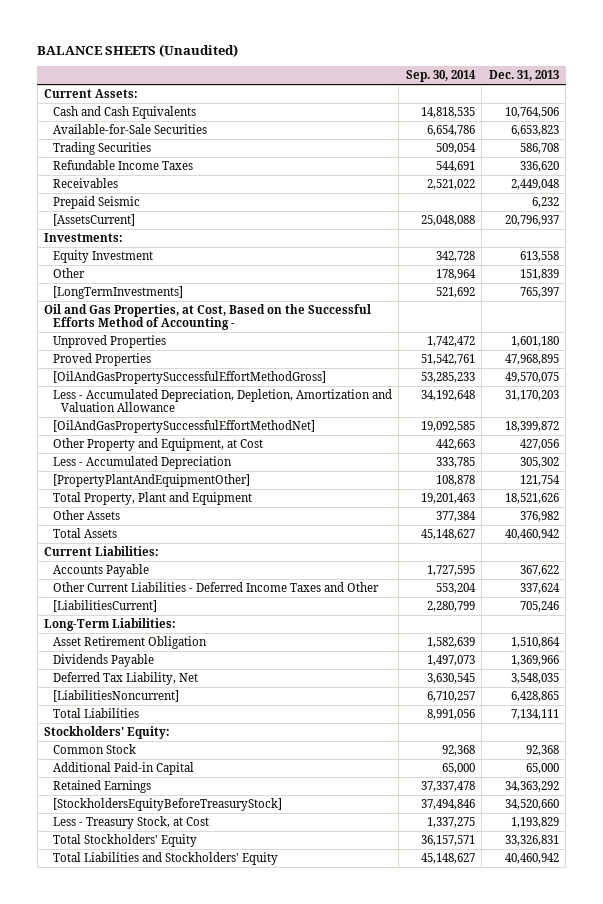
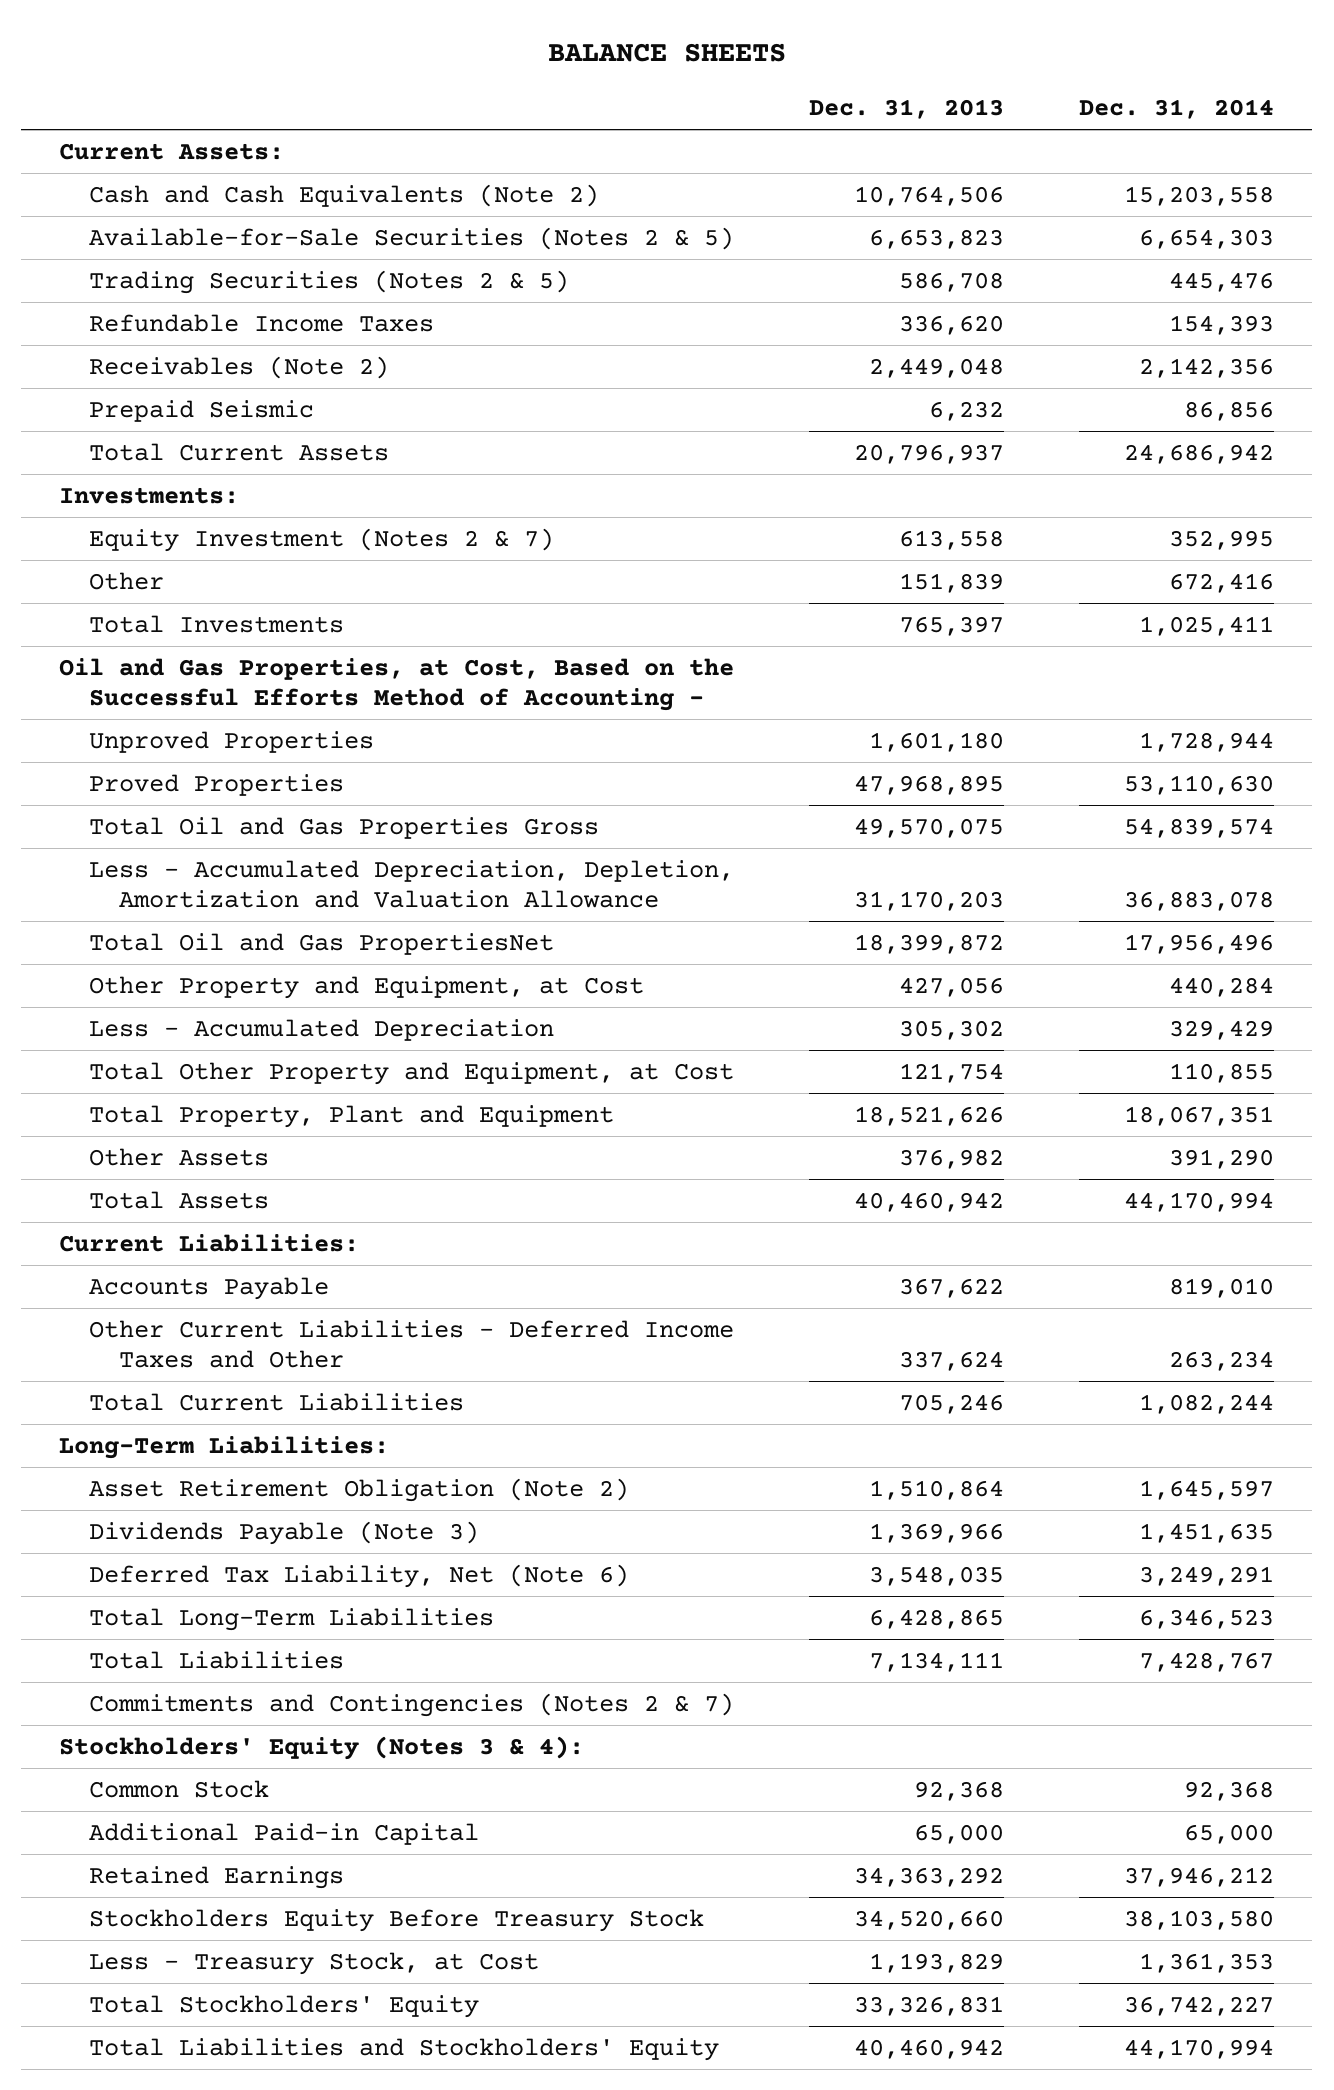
- BALANCE SHEETS (Unaudited)
+ BALANCE SHEETS
- | Sep. 30, 2014 | Dec. 31, 2013
+ | Dec. 31, 2013 | Dec. 31, 2014
- Cash and Cash Equivalents | 14,818,535 | 10,764,506
- Available-for-Sale Securities | 6,654,786 | 6,653,823
- Trading Securities | 509,054 | 586,708
+ Cash and Cash Equivalents (Note 2) | 10,764,506 | 15,203,558
+ Available-for-Sale Securities (Notes 2 & 5) | 6,653,823 | 6,654,303
+ Trading Securities (Notes 2 & 5) | 586,708 | 445,476
- Receivables | 2,521,022 | 2,449,048
+ Receivables (Note 2) | 2,449,048 | 2,142,356
- [AssetsCurrent] | 25,048,088 | 20,796,937
+ Total Current Assets | 20,796,937 | 24,686,942
- Equity Investment | 342,728 | 613,558
+ Equity Investment (Notes 2 & 7) | 613,558 | 352,995
- [LongTermInvestments] | 521,692 | 765,397
+ Total Investments | 765,397 | 1,025,411
- [OilAndGasPropertySuccessfulEffortMethodGross] | 53,285,233 | 49,570,075
+ Total Oil and Gas Properties Gross | 49,570,075 | 54,839,574
- [OilAndGasPropertySuccessfulEffortMethodNet] | 19,092,585 | 18,399,872
+ Total Oil and Gas PropertiesNet | 18,399,872 | 17,956,496
- [PropertyPlantAndEquipmentOther] | 108,878 | 121,754
+ Total Other Property and Equipment, at Cost | 121,754 | 110,855
- [LiabilitiesCurrent] | 2,280,799 | 705,246
+ Total Current Liabilities | 705,246 | 1,082,244
- Asset Retirement Obligation | 1,582,639 | 1,510,864
- Dividends Payable | 1,497,073 | 1,369,966
- Deferred Tax Liability, Net | 3,630,545 | 3,548,035
- [LiabilitiesNoncurrent] | 6,710,257 | 6,428,865
+ Asset Retirement Obligation (Note 2) | 1,510,864 | 1,645,597
+ Dividends Payable (Note 3) | 1,369,966 | 1,451,635
+ Deferred Tax Liability, Net (Note 6) | 3,548,035 | 3,249,291
+ Total Long-Term Liabilities | 6,428,865 | 6,346,523
- Stockholders' Equity:
+ Commitments and Contingencies (Notes 2 & 7)
+ Stockholders' Equity (Notes 3 & 4):
- [StockholdersEquityBeforeTreasuryStock] | 37,494,846 | 34,520,660
+ Stockholders Equity Before Treasury Stock | 34,520,660 | 38,103,580

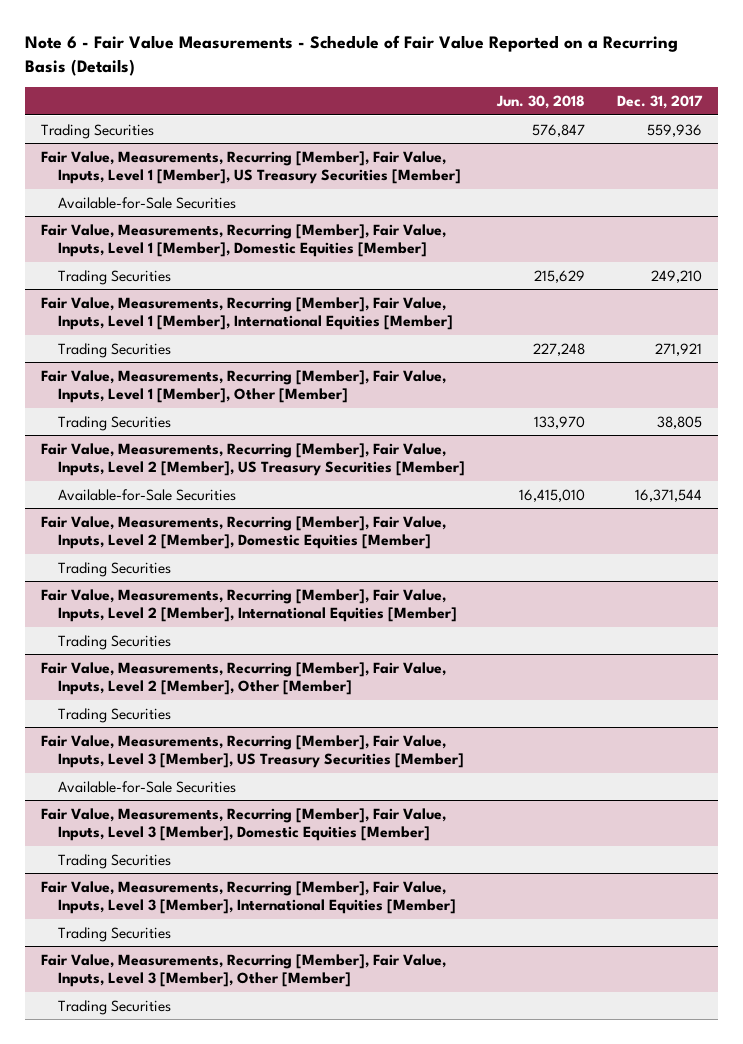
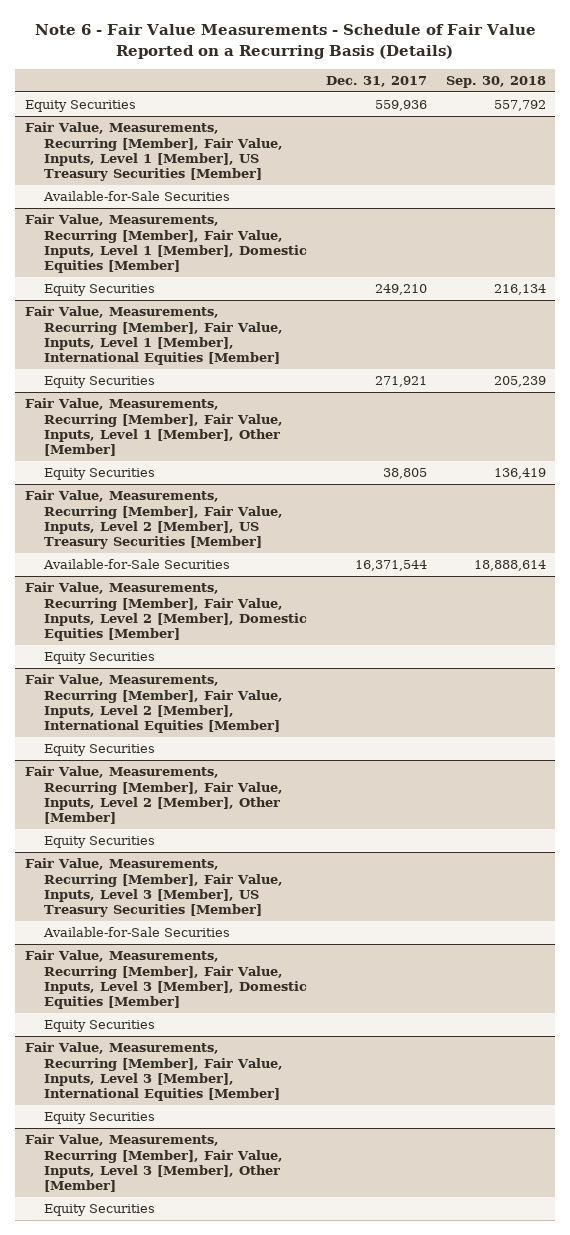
- | Jun. 30, 2018 | Dec. 31, 2017
+ | Dec. 31, 2017 | Sep. 30, 2018
- Trading Securities | 576,847 | 559,936
+ Equity Securities | 559,936 | 557,792
@ Fair Value, Measurements, Recurring [Member], Fair Value, Inputs, Level 1 [Member], Domestic Equities [Member]
- Trading Securities | 215,629 | 249,210
+ Equity Securities | 249,210 | 216,134
@ Fair Value, Measurements, Recurring [Member], Fair Value, Inputs, Level 1 [Member], International Equities [Member]
- Trading Securities | 227,248 | 271,921
+ Equity Securities | 271,921 | 205,239
@ Fair Value, Measurements, Recurring [Member], Fair Value, Inputs, Level 1 [Member], Other [Member]
- Trading Securities | 133,970 | 38,805
+ Equity Securities | 38,805 | 136,419
@ Fair Value, Measurements, Recurring [Member], Fair Value, Inputs, Level 2 [Member], Domestic Equities [Member]
- Trading Securities
+ Equity Securities
@ Fair Value, Measurements, Recurring [Member], Fair Value, Inputs, Level 2 [Member], International Equities [Member]
- Trading Securities
+ Equity Securities
@ Fair Value, Measurements, Recurring [Member], Fair Value, Inputs, Level 2 [Member], Other [Member]
- Trading Securities
+ Equity Securities
@ Fair Value, Measurements, Recurring [Member], Fair Value, Inputs, Level 3 [Member], Domestic Equities [Member]
- Trading Securities
+ Equity Securities
@ Fair Value, Measurements, Recurring [Member], Fair Value, Inputs, Level 3 [Member], International Equities [Member]
- Trading Securities
+ Equity Securities
@ Fair Value, Measurements, Recurring [Member], Fair Value, Inputs, Level 3 [Member], Other [Member]
- Trading Securities
+ Equity Securities

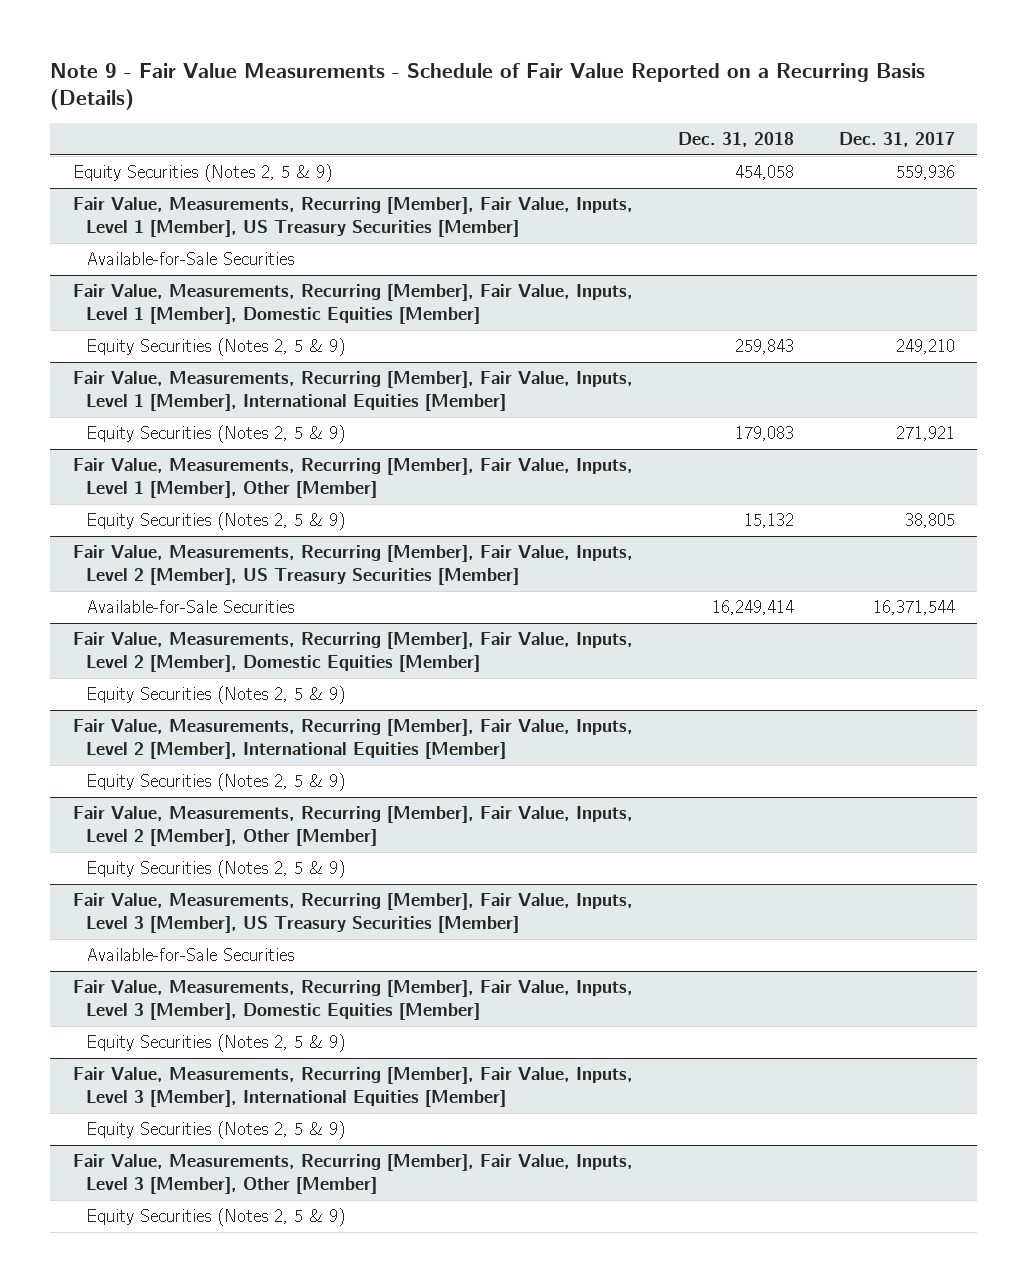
- Note 6 - Fair Value Measurements - Schedule of Fair Value Reported on a Recurring Basis (Details)
+ Note 9 - Fair Value Measurements - Schedule of Fair Value Reported on a Recurring Basis (Details)
- | Dec. 31, 2017 | Sep. 30, 2018
+ | Dec. 31, 2018 | Dec. 31, 2017
- Equity Securities | 559,936 | 557,792
+ Equity Securities (Notes 2, 5 & 9) | 454,058 | 559,936
@ Fair Value, Measurements, Recurring [Member], Fair Value, Inputs, Level 1 [Member], Domestic Equities [Member]
- Equity Securities | 249,210 | 216,134
+ Equity Securities (Notes 2, 5 & 9) | 259,843 | 249,210
@ Fair Value, Measurements, Recurring [Member], Fair Value, Inputs, Level 1 [Member], International Equities [Member]
- Equity Securities | 271,921 | 205,239
+ Equity Securities (Notes 2, 5 & 9) | 179,083 | 271,921
@ Fair Value, Measurements, Recurring [Member], Fair Value, Inputs, Level 1 [Member], Other [Member]
- Equity Securities | 38,805 | 136,419
+ Equity Securities (Notes 2, 5 & 9) | 15,132 | 38,805
@ Fair Value, Measurements, Recurring [Member], Fair Value, Inputs, Level 2 [Member], Domestic Equities [Member]
- Equity Securities
+ Equity Securities (Notes 2, 5 & 9)
@ Fair Value, Measurements, Recurring [Member], Fair Value, Inputs, Level 2 [Member], International Equities [Member]
- Equity Securities
+ Equity Securities (Notes 2, 5 & 9)
@ Fair Value, Measurements, Recurring [Member], Fair Value, Inputs, Level 2 [Member], Other [Member]
- Equity Securities
+ Equity Securities (Notes 2, 5 & 9)
@ Fair Value, Measurements, Recurring [Member], Fair Value, Inputs, Level 3 [Member], Domestic Equities [Member]
- Equity Securities
+ Equity Securities (Notes 2, 5 & 9)
@ Fair Value, Measurements, Recurring [Member], Fair Value, Inputs, Level 3 [Member], International Equities [Member]
- Equity Securities
+ Equity Securities (Notes 2, 5 & 9)
@ Fair Value, Measurements, Recurring [Member], Fair Value, Inputs, Level 3 [Member], Other [Member]
- Equity Securities
+ Equity Securities (Notes 2, 5 & 9)

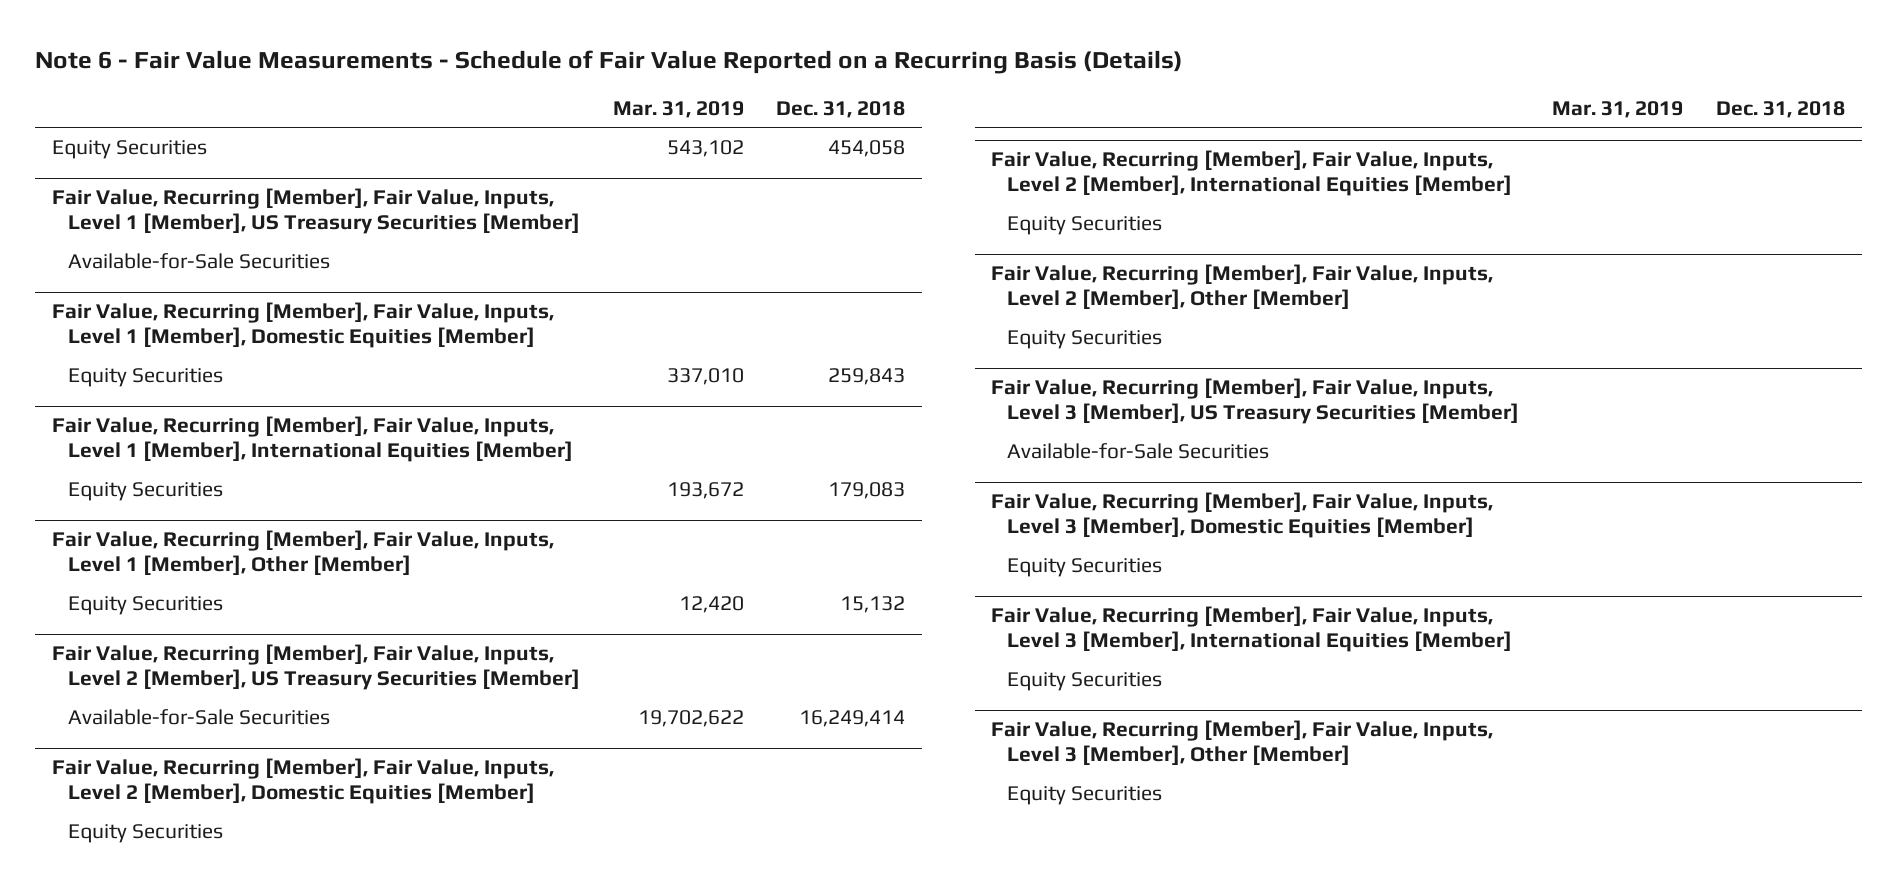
- Note 9 - Fair Value Measurements - Schedule of Fair Value Reported on a Recurring Basis (Details)
+ Note 6 - Fair Value Measurements - Schedule of Fair Value Reported on a Recurring Basis (Details)
- | Dec. 31, 2018 | Dec. 31, 2017
+ | Mar. 31, 2019 | Dec. 31, 2018
- Equity Securities (Notes 2, 5 & 9) | 454,058 | 559,936
- Fair Value, Measurements, Recurring [Member], Fair Value, Inputs, Level 1 [Member], US Treasury Securities [Member]
+ Equity Securities | 543,102 | 454,058
+ Fair Value, Recurring [Member], Fair Value, Inputs, Level 1 [Member], US Treasury Securities [Member]
- Fair Value, Measurements, Recurring [Member], Fair Value, Inputs, Level 1 [Member], Domestic Equities [Member]
- Equity Securities (Notes 2, 5 & 9) | 259,843 | 249,210
- Fair Value, Measurements, Recurring [Member], Fair Value, Inputs, Level 1 [Member], International Equities [Member]
- Equity Securities (Notes 2, 5 & 9) | 179,083 | 271,921
- Fair Value, Measurements, Recurring [Member], Fair Value, Inputs, Level 1 [Member], Other [Member]
- Equity Securities (Notes 2, 5 & 9) | 15,132 | 38,805
- Fair Value, Measurements, Recurring [Member], Fair Value, Inputs, Level 2 [Member], US Treasury Securities [Member]
+ Fair Value, Recurring [Member], Fair Value, Inputs, Level 1 [Member], Domestic Equities [Member]
+ Equity Securities | 337,010 | 259,843
+ Fair Value, Recurring [Member], Fair Value, Inputs, Level 1 [Member], International Equities [Member]
+ Equity Securities | 193,672 | 179,083
+ Fair Value, Recurring [Member], Fair Value, Inputs, Level 1 [Member], Other [Member]
+ Equity Securities | 12,420 | 15,132
+ Fair Value, Recurring [Member], Fair Value, Inputs, Level 2 [Member], US Treasury Securities [Member]
- Fair Value, Measurements, Recurring [Member], Fair Value, Inputs, Level 2 [Member], Domestic Equities [Member]
- Equity Securities (Notes 2, 5 & 9)
- Fair Value, Measurements, Recurring [Member], Fair Value, Inputs, Level 2 [Member], International Equities [Member]
- Equity Securities (Notes 2, 5 & 9)
- Fair Value, Measurements, Recurring [Member], Fair Value, Inputs, Level 2 [Member], Other [Member]
- Equity Securities (Notes 2, 5 & 9)
- Fair Value, Measurements, Recurring [Member], Fair Value, Inputs, Level 3 [Member], US Treasury Securities [Member]
+ Fair Value, Recurring [Member], Fair Value, Inputs, Level 2 [Member], Domestic Equities [Member]
+ Equity Securities
+ Fair Value, Recurring [Member], Fair Value, Inputs, Level 2 [Member], International Equities [Member]
+ Equity Securities
+ Fair Value, Recurring [Member], Fair Value, Inputs, Level 2 [Member], Other [Member]
+ Equity Securities
+ Fair Value, Recurring [Member], Fair Value, Inputs, Level 3 [Member], US Treasury Securities [Member]
- Fair Value, Measurements, Recurring [Member], Fair Value, Inputs, Level 3 [Member], Domestic Equities [Member]
- Equity Securities (Notes 2, 5 & 9)
- Fair Value, Measurements, Recurring [Member], Fair Value, Inputs, Level 3 [Member], International Equities [Member]
- Equity Securities (Notes 2, 5 & 9)
- Fair Value, Measurements, Recurring [Member], Fair Value, Inputs, Level 3 [Member], Other [Member]
- Equity Securities (Notes 2, 5 & 9)
+ Fair Value, Recurring [Member], Fair Value, Inputs, Level 3 [Member], Domestic Equities [Member]
+ Equity Securities
+ Fair Value, Recurring [Member], Fair Value, Inputs, Level 3 [Member], International Equities [Member]
+ Equity Securities
+ Fair Value, Recurring [Member], Fair Value, Inputs, Level 3 [Member], Other [Member]
+ Equity Securities

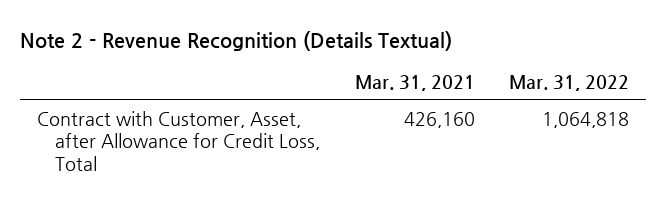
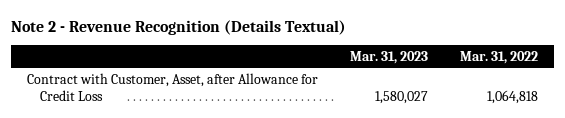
- | Mar. 31, 2021 | Mar. 31, 2022
+ | Mar. 31, 2023 | Mar. 31, 2022
- Contract with Customer, Asset, after Allowance for Credit Loss, Total | 426,160 | 1,064,818
+ Contract with Customer, Asset, after Allowance for Credit Loss | 1,580,027 | 1,064,818

